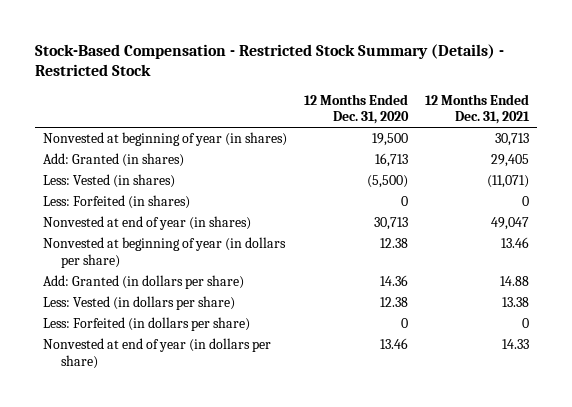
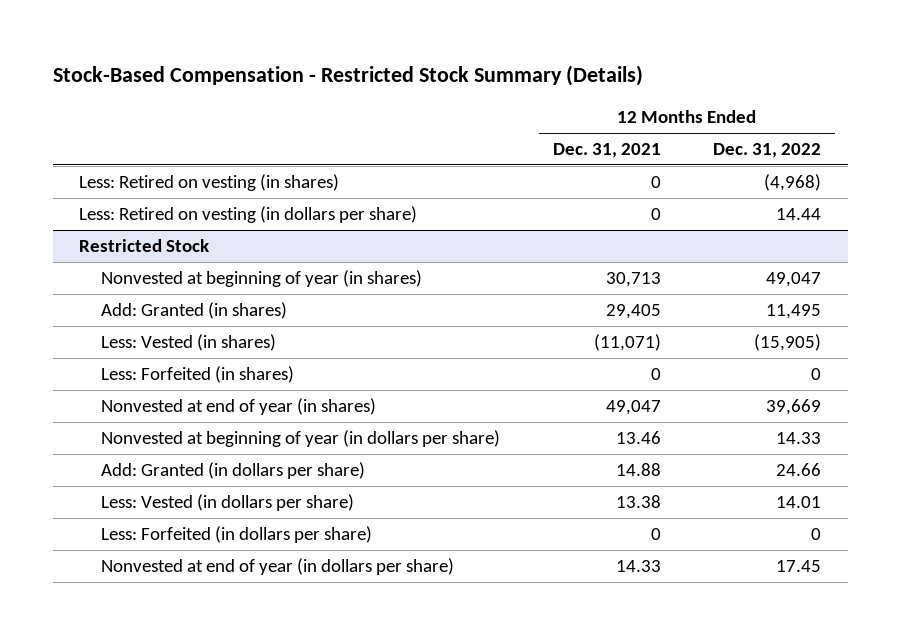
- Stock-Based Compensation - Restricted Stock Summary (Details) - Restricted Stock
+ Stock-Based Compensation - Restricted Stock Summary (Details)
- | 12 Months Ended Dec. 31, 2020 | 12 Months Ended Dec. 31, 2021
+ | 12 Months Ended Dec. 31, 2021 | 12 Months Ended Dec. 31, 2022
+ Less: Retired on vesting (in shares) | 0 | (4,968)
+ Less: Retired on vesting (in dollars per share) | 0 | 14.44
+ Restricted Stock

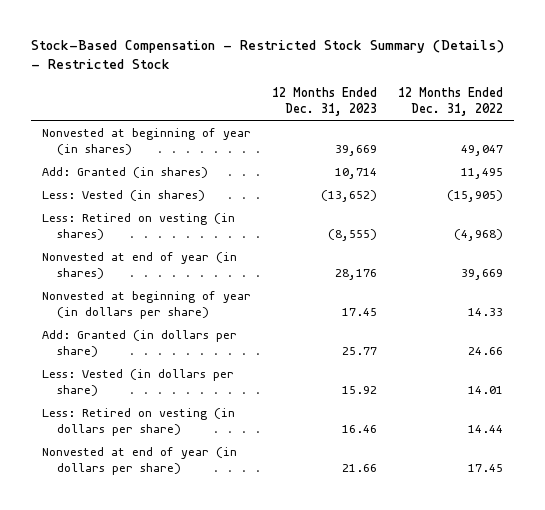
- Stock-Based Compensation - Restricted Stock Summary (Details)
+ Stock-Based Compensation - Restricted Stock Summary (Details) - Restricted Stock
- | 12 Months Ended Dec. 31, 2021 | 12 Months Ended Dec. 31, 2022
+ | 12 Months Ended Dec. 31, 2023 | 12 Months Ended Dec. 31, 2022
- Restricted Stock
- Less: Forfeited (in shares) | 0 | 0
moved down: Less: Retired on vesting (in shares) | (8,555) | (4,968)
- Less: Forfeited (in dollars per share) | 0 | 0
moved down: Less: Retired on vesting (in dollars per share) | 16.46 | 14.44

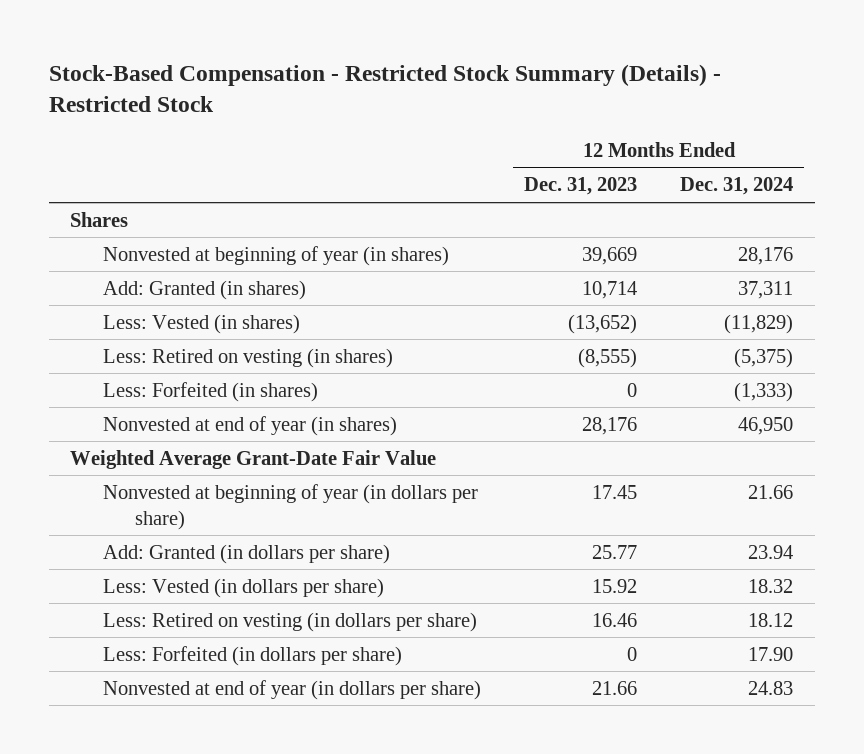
- | 12 Months Ended Dec. 31, 2023 | 12 Months Ended Dec. 31, 2022
+ | 12 Months Ended Dec. 31, 2023 | 12 Months Ended Dec. 31, 2024
+ Shares
+ Less: Forfeited (in shares) | 0 | (1,333)
+ Weighted Average Grant-Date Fair Value
+ Less: Forfeited (in dollars per share) | 0 | 17.90

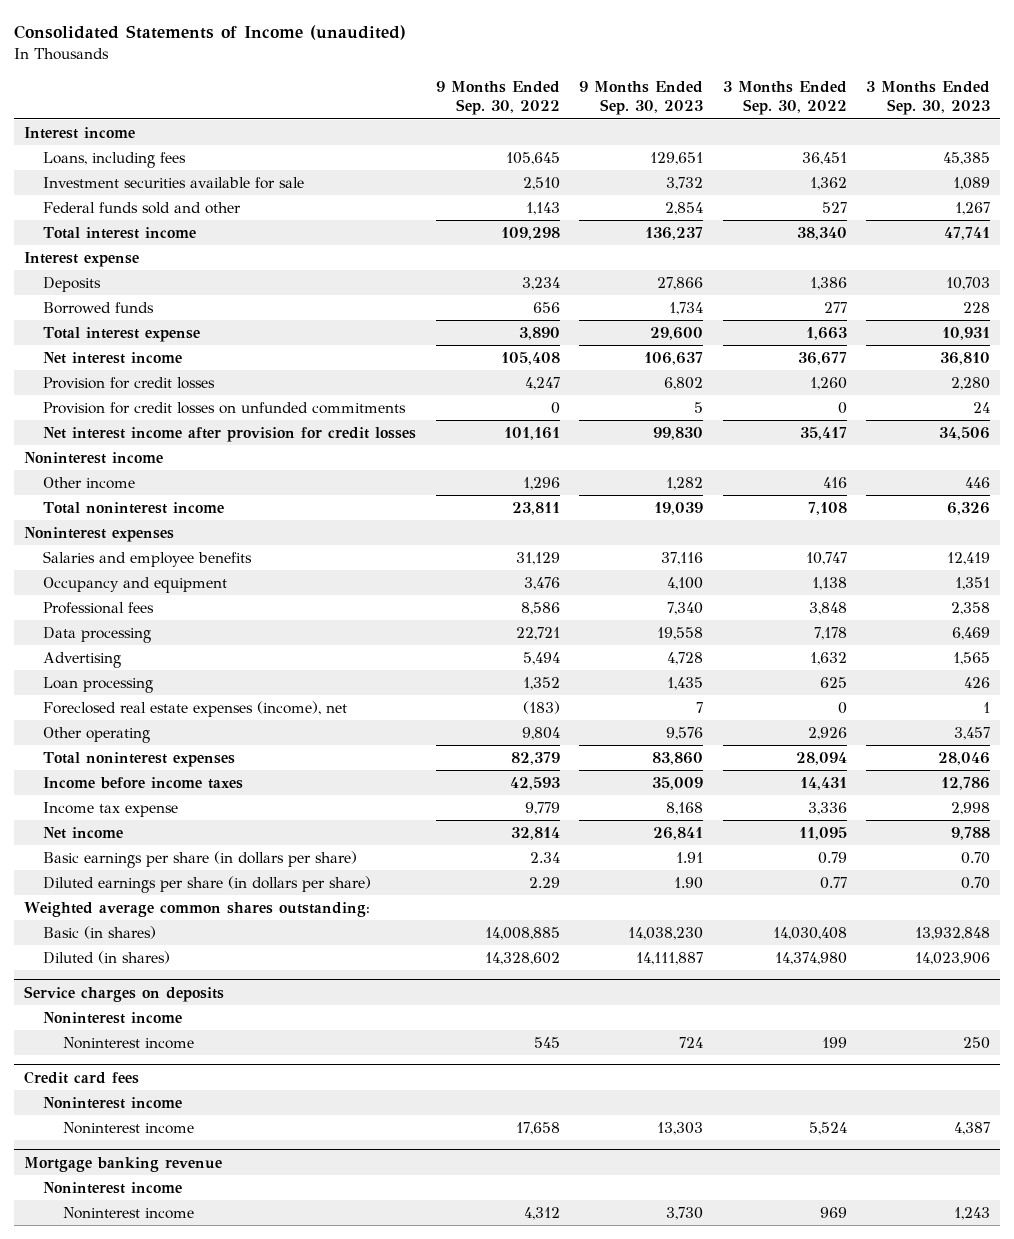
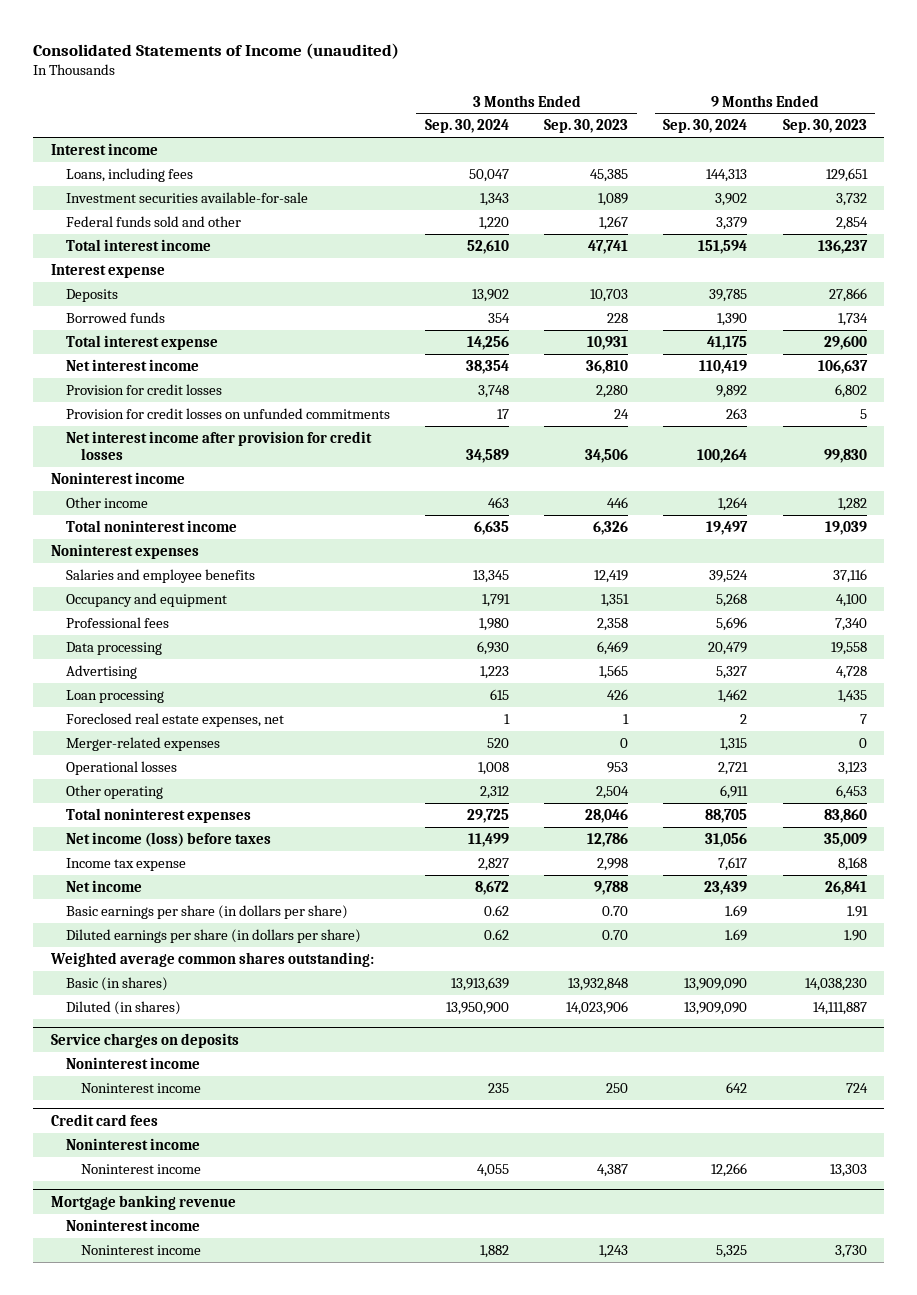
- | 9 Months Ended Sep. 30, 2022 | 9 Months Ended Sep. 30, 2023 | 3 Months Ended Sep. 30, 2022 | 3 Months Ended Sep. 30, 2023
+ | 3 Months Ended Sep. 30, 2024 | 3 Months Ended Sep. 30, 2023 | 9 Months Ended Sep. 30, 2024 | 9 Months Ended Sep. 30, 2023
- Investment securities available for sale | 2,510 | 3,732 | 1,362 | 1,089
+ Investment securities available-for-sale | 1,343 | 1,089 | 3,902 | 3,732
- Foreclosed real estate expenses (income), net | (183) | 7 | 0 | 1
- Other operating | 9,804 | 9,576 | 2,926 | 3,457
+ Foreclosed real estate expenses, net | 1 | 1 | 2 | 7
+ Merger-related expenses | 520 | 0 | 1,315 | 0
+ Operational losses | 1,008 | 953 | 2,721 | 3,123
+ Other operating | 2,312 | 2,504 | 6,911 | 6,453
- Income before income taxes | 42,593 | 35,009 | 14,431 | 12,786
+ Net income (loss) before taxes | 11,499 | 12,786 | 31,056 | 35,009

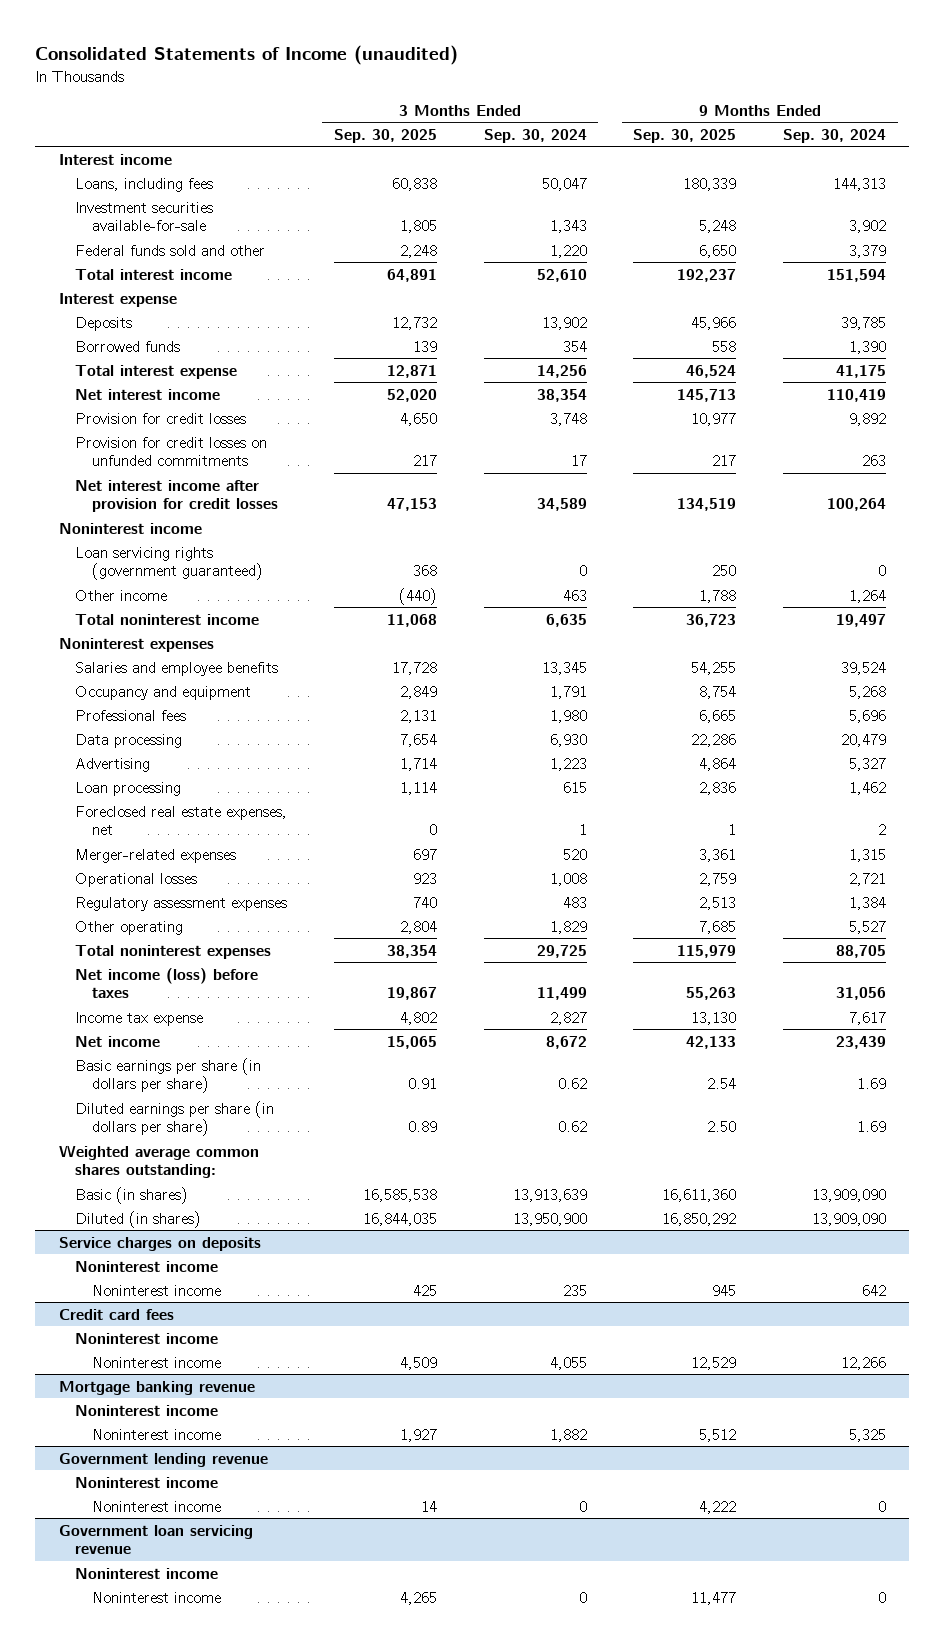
- | 3 Months Ended Sep. 30, 2024 | 3 Months Ended Sep. 30, 2023 | 9 Months Ended Sep. 30, 2024 | 9 Months Ended Sep. 30, 2023
+ | 3 Months Ended Sep. 30, 2025 | 3 Months Ended Sep. 30, 2024 | 9 Months Ended Sep. 30, 2025 | 9 Months Ended Sep. 30, 2024
+ Loan servicing rights (government guaranteed) | 368 | 0 | 250 | 0
- Other operating | 2,312 | 2,504 | 6,911 | 6,453
+ Regulatory assessment expenses | 740 | 483 | 2,513 | 1,384
+ Other operating | 2,804 | 1,829 | 7,685 | 5,527
+ Government lending revenue
+ Noninterest income
+ Noninterest income | 14 | 0 | 4,222 | 0
+ Government loan servicing revenue
+ Noninterest income
+ Noninterest income | 4,265 | 0 | 11,477 | 0

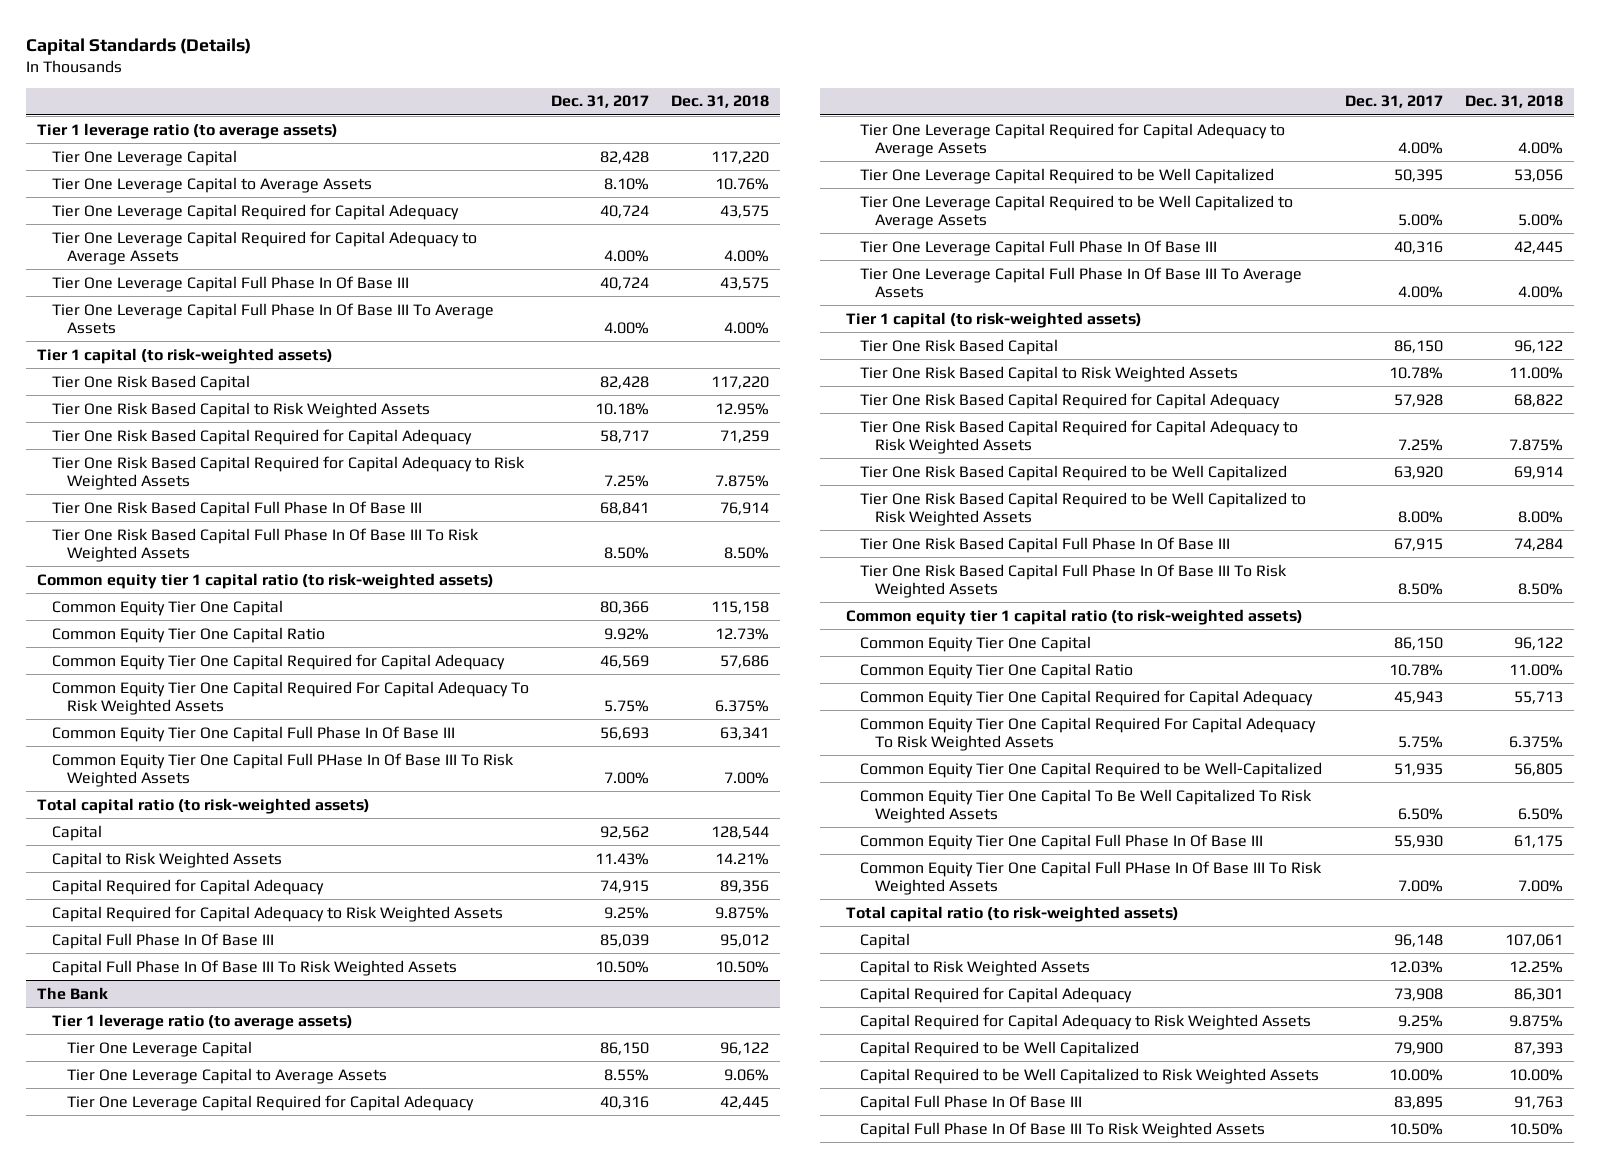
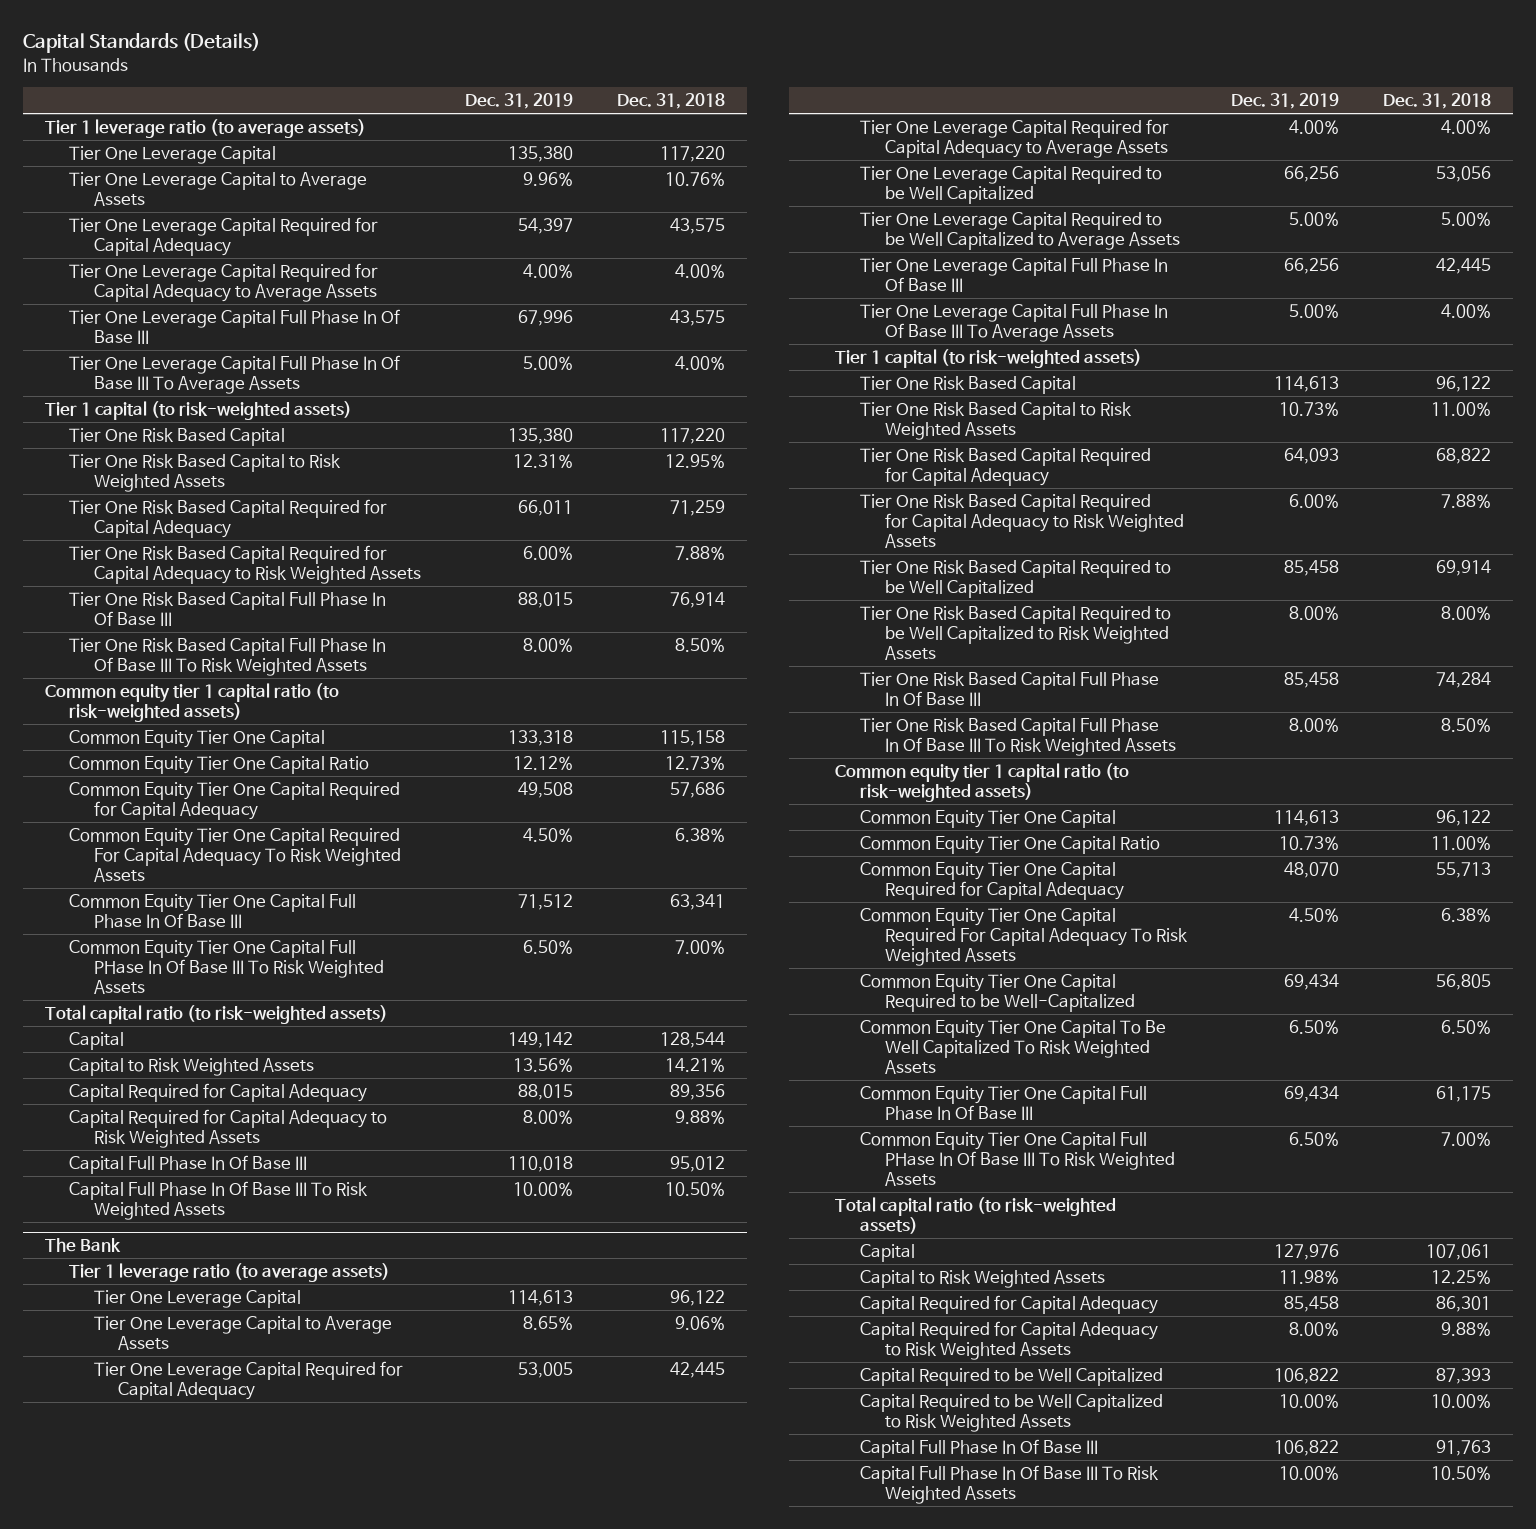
- | Dec. 31, 2017 | Dec. 31, 2018
+ | Dec. 31, 2019 | Dec. 31, 2018
- Tier One Risk Based Capital Required for Capital Adequacy to Risk Weighted Assets | 7.25% | 7.875%
+ Tier One Risk Based Capital Required for Capital Adequacy to Risk Weighted Assets | 6.00% | 7.88%
- Common Equity Tier One Capital Required For Capital Adequacy To Risk Weighted Assets | 5.75% | 6.375%
+ Common Equity Tier One Capital Required For Capital Adequacy To Risk Weighted Assets | 4.50% | 6.38%
- Capital Required for Capital Adequacy to Risk Weighted Assets | 9.25% | 9.875%
+ Capital Required for Capital Adequacy to Risk Weighted Assets | 8.00% | 9.88%
@ The Bank
- Tier One Risk Based Capital Required for Capital Adequacy to Risk Weighted Assets | 7.25% | 7.875%
+ Tier One Risk Based Capital Required for Capital Adequacy to Risk Weighted Assets | 6.00% | 7.88%
- Common Equity Tier One Capital Required For Capital Adequacy To Risk Weighted Assets | 5.75% | 6.375%
+ Common Equity Tier One Capital Required For Capital Adequacy To Risk Weighted Assets | 4.50% | 6.38%
- Capital Required for Capital Adequacy to Risk Weighted Assets | 9.25% | 9.875%
+ Capital Required for Capital Adequacy to Risk Weighted Assets | 8.00% | 9.88%

